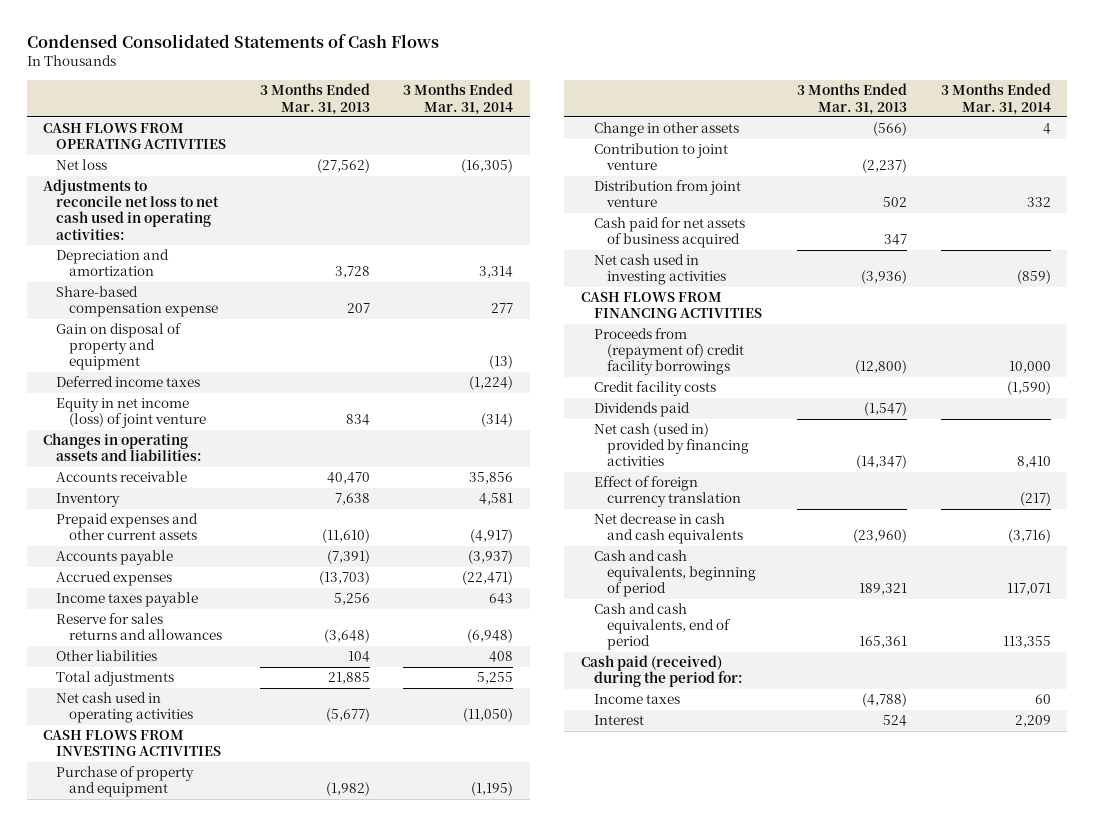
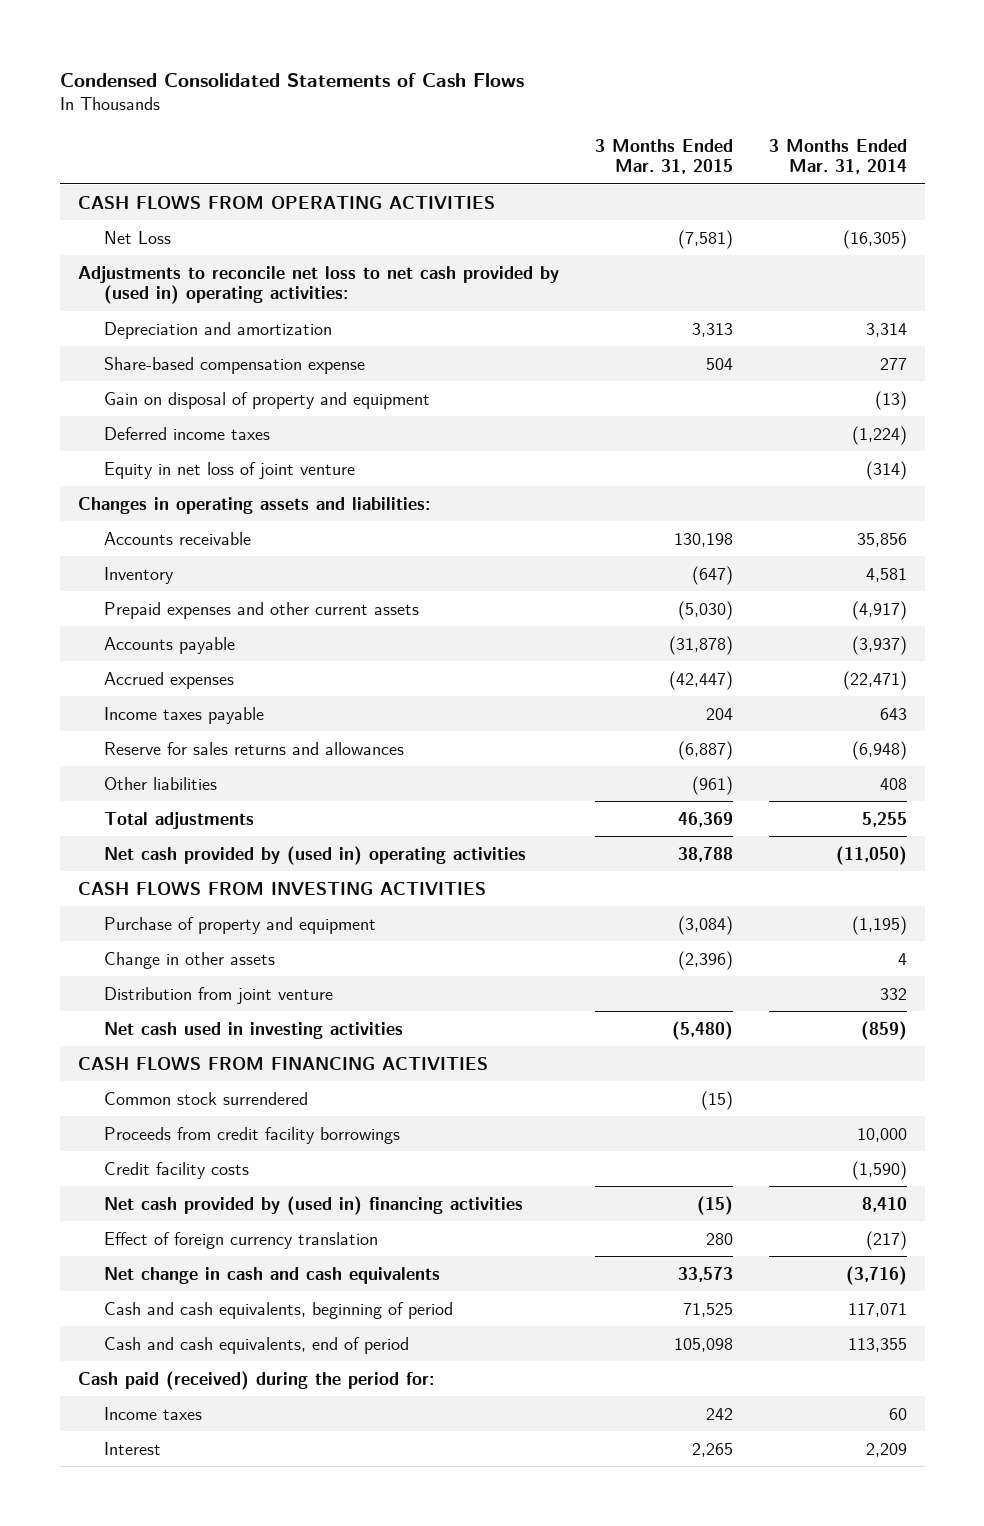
- | 3 Months Ended Mar. 31, 2013 | 3 Months Ended Mar. 31, 2014
+ | 3 Months Ended Mar. 31, 2015 | 3 Months Ended Mar. 31, 2014
- Net loss | (27,562) | (16,305)
- Adjustments to reconcile net loss to net cash used in operating activities:
+ Net Loss | (7,581) | (16,305)
+ Adjustments to reconcile net loss to net cash provided by (used in) operating activities:
- Equity in net income (loss) of joint venture | 834 | (314)
+ Equity in net loss of joint venture | | (314)
- Net cash used in operating activities | (5,677) | (11,050)
+ Net cash provided by (used in) operating activities | 38,788 | (11,050)
- Contribution to joint venture | (2,237) |
- Cash paid for net assets of business acquired | 347 |
- Proceeds from (repayment of) credit facility borrowings | (12,800) | 10,000
+ Common stock surrendered | (15) |
+ Proceeds from credit facility borrowings | | 10,000
- Dividends paid | (1,547) |
- Net cash (used in) provided by financing activities | (14,347) | 8,410
+ Net cash provided by (used in) financing activities | (15) | 8,410
- Net decrease in cash and cash equivalents | (23,960) | (3,716)
+ Net change in cash and cash equivalents | 33,573 | (3,716)

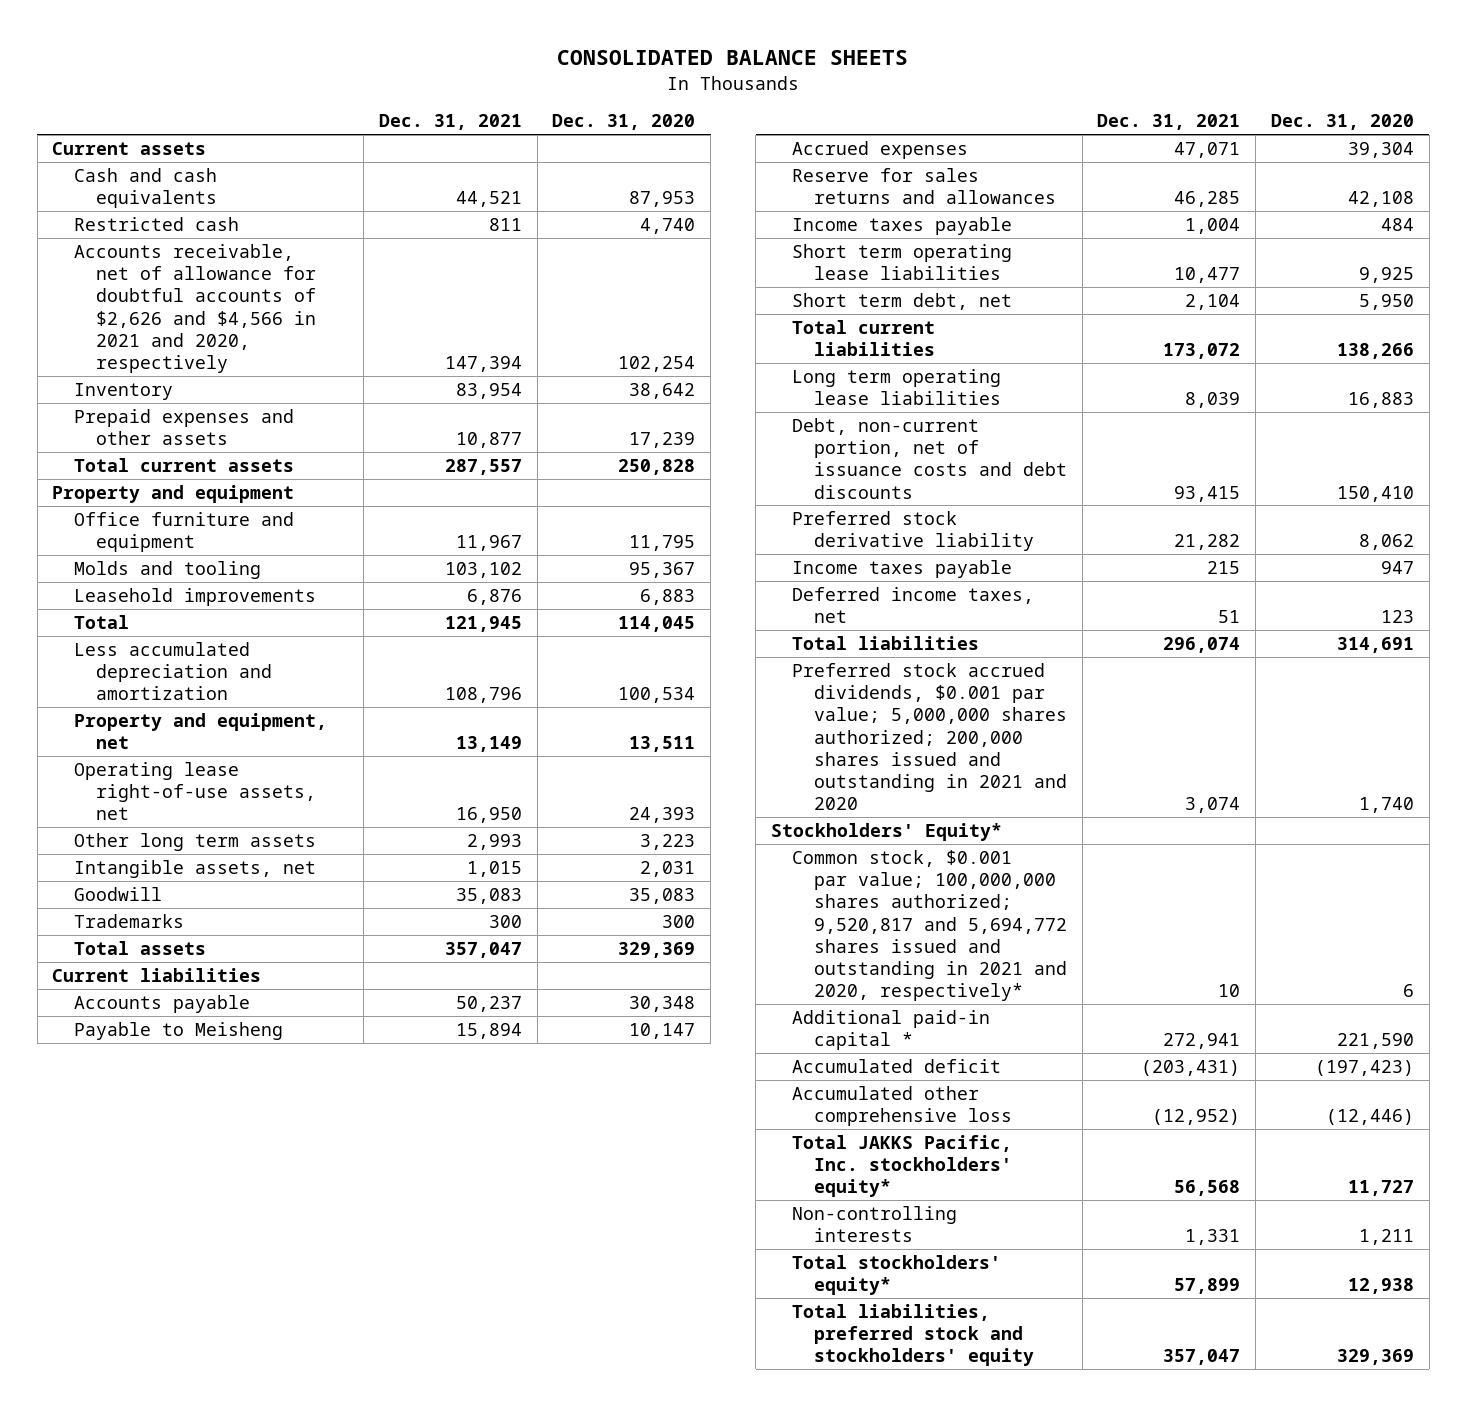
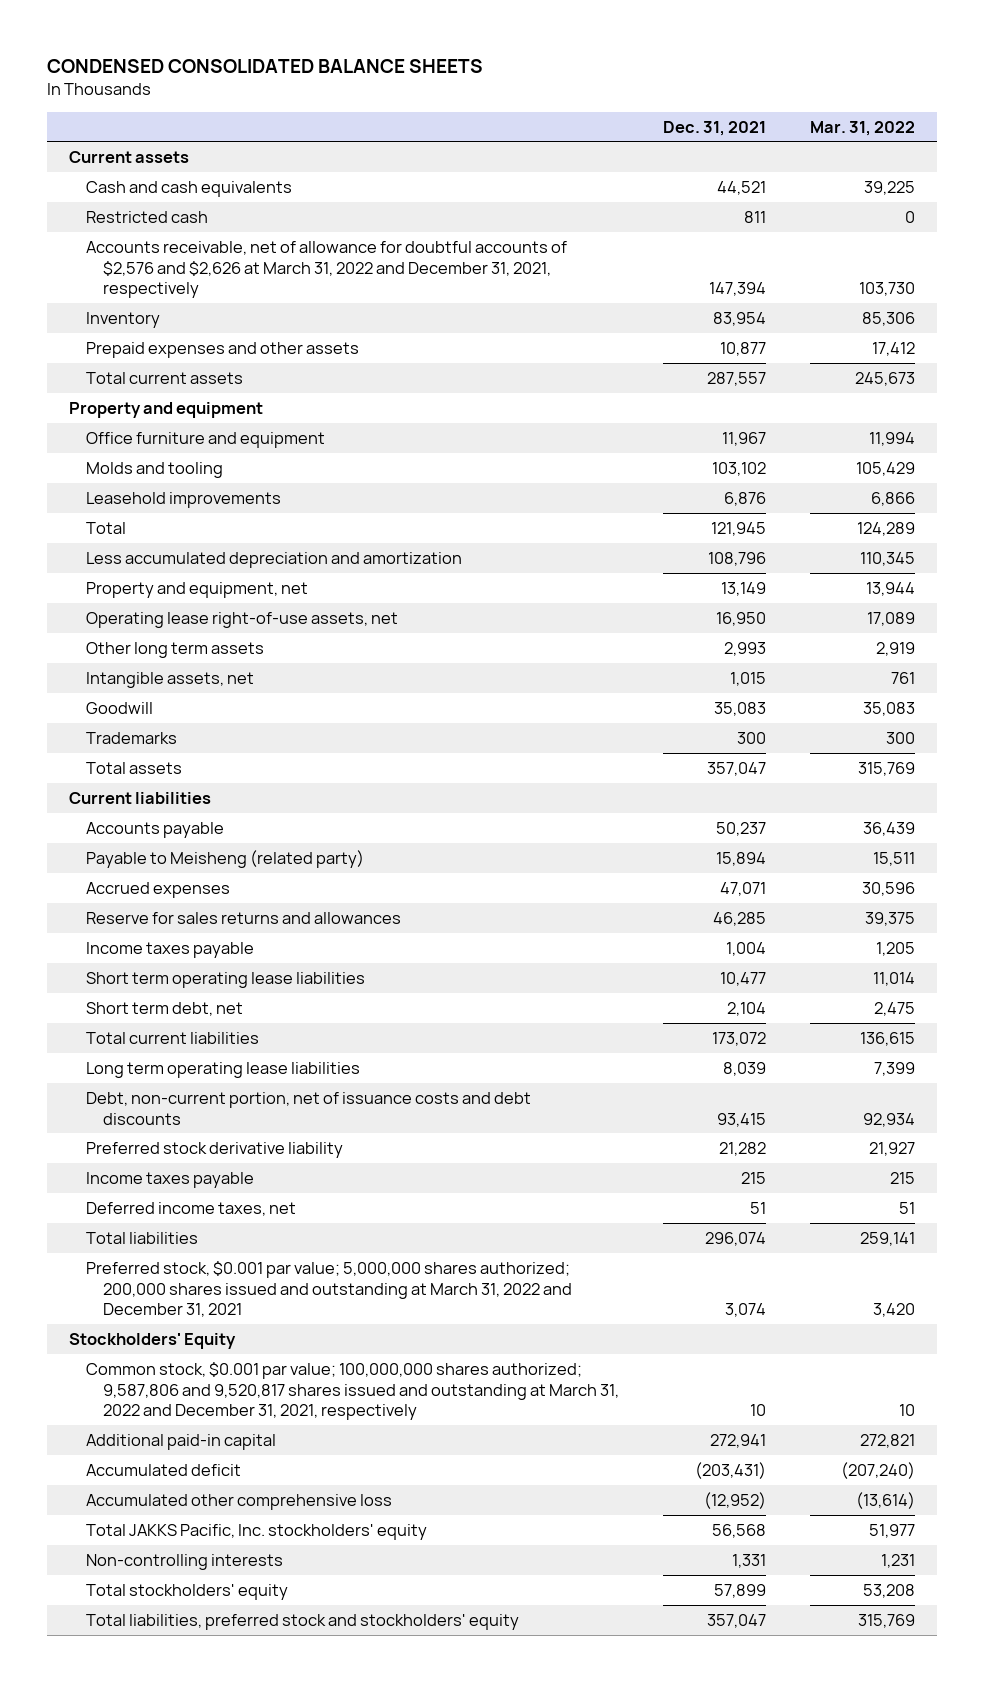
- CONSOLIDATED BALANCE SHEETS
+ CONDENSED CONSOLIDATED BALANCE SHEETS
- | Dec. 31, 2021 | Dec. 31, 2020
+ | Dec. 31, 2021 | Mar. 31, 2022
- Accounts receivable, net of allowance for doubtful accounts of $2,626 and $4,566 in 2021 and 2020, respectively | 147,394 | 102,254
+ Accounts receivable, net of allowance for doubtful accounts of $2,576 and $2,626 at March 31, 2022 and December 31, 2021, respectively | 147,394 | 103,730
- Payable to Meisheng | 15,894 | 10,147
+ Payable to Meisheng (related party) | 15,894 | 15,511
- Preferred stock accrued dividends, $0.001 par value; 5,000,000 shares authorized; 200,000 shares issued and outstanding in 2021 and 2020 | 3,074 | 1,740
- Stockholders' Equity*
- Common stock, $0.001 par value; 100,000,000 shares authorized; 9,520,817 and 5,694,772 shares issued and outstanding in 2021 and 2020, respectively* | 10 | 6
- Additional paid-in capital * | 272,941 | 221,590
+ Preferred stock, $0.001 par value; 5,000,000 shares authorized; 200,000 shares issued and outstanding at March 31, 2022 and December 31, 2021 | 3,074 | 3,420
+ Stockholders' Equity
+ Common stock, $0.001 par value; 100,000,000 shares authorized; 9,587,806 and 9,520,817 shares issued and outstanding at March 31, 2022 and December 31, 2021, respectively | 10 | 10
+ Additional paid-in capital | 272,941 | 272,821
- Total JAKKS Pacific, Inc. stockholders' equity* | 56,568 | 11,727
+ Total JAKKS Pacific, Inc. stockholders' equity | 56,568 | 51,977
- Total stockholders' equity* | 57,899 | 12,938
+ Total stockholders' equity | 57,899 | 53,208

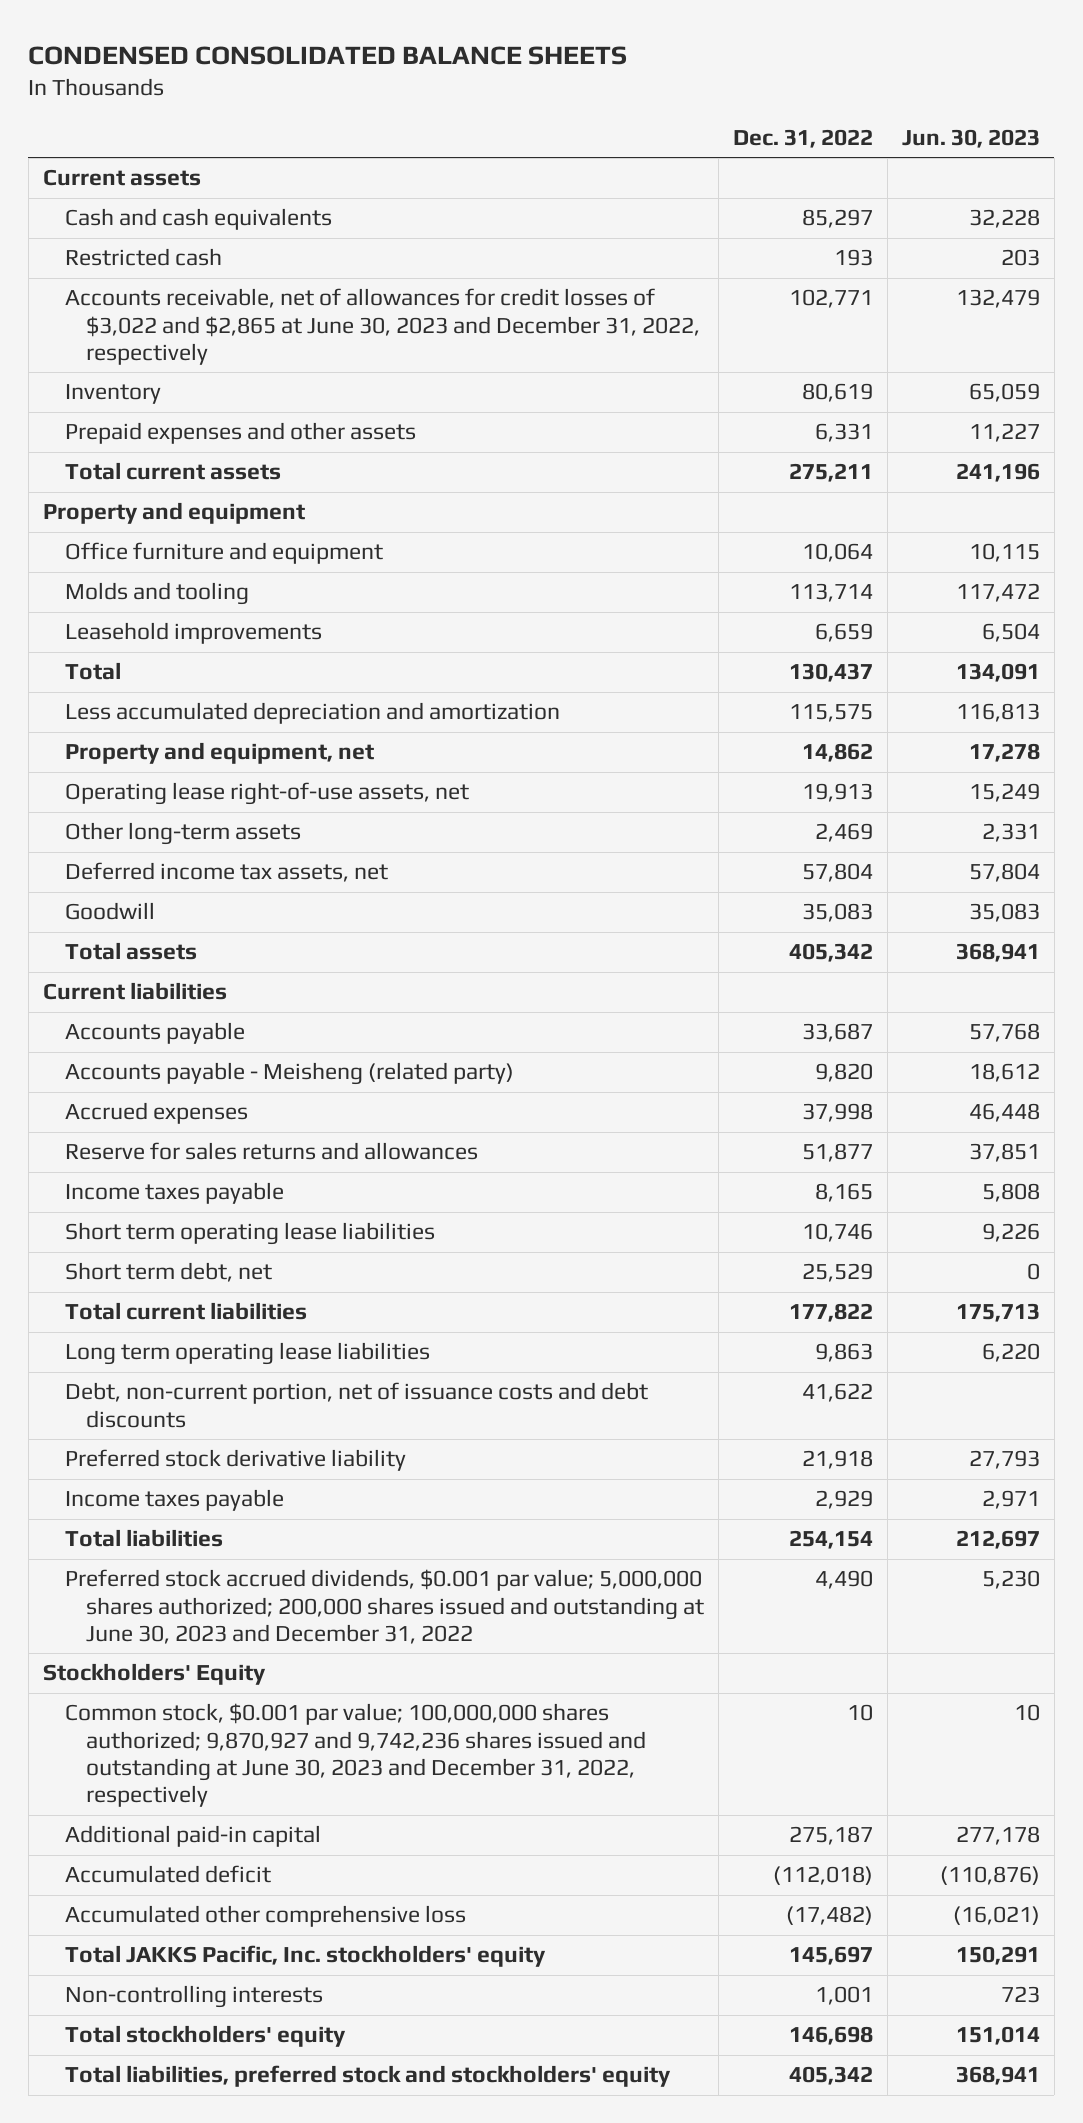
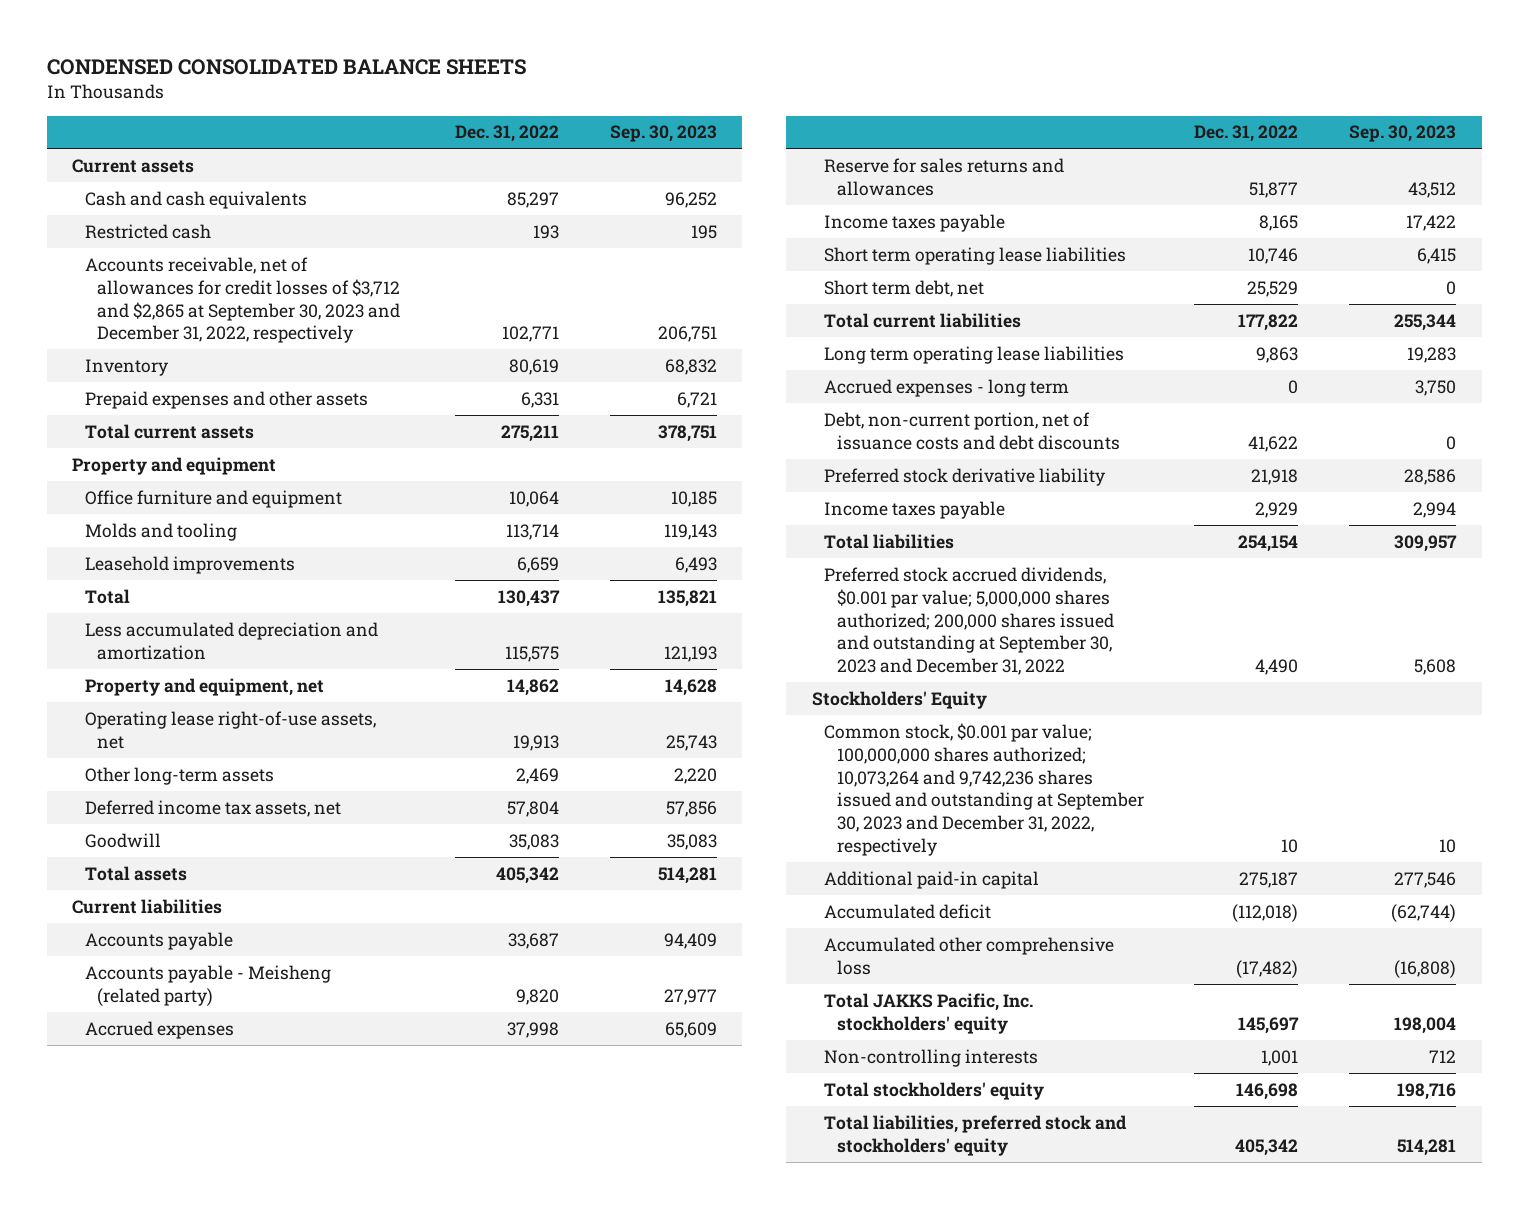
- | Dec. 31, 2022 | Jun. 30, 2023
+ | Dec. 31, 2022 | Sep. 30, 2023
- Accounts receivable, net of allowances for credit losses of $3,022 and $2,865 at June 30, 2023 and December 31, 2022, respectively | 102,771 | 132,479
+ Accounts receivable, net of allowances for credit losses of $3,712 and $2,865 at September 30, 2023 and December 31, 2022, respectively | 102,771 | 206,751
+ Accrued expenses - long term | 0 | 3,750
- Preferred stock accrued dividends, $0.001 par value; 5,000,000 shares authorized; 200,000 shares issued and outstanding at June 30, 2023 and December 31, 2022 | 4,490 | 5,230
+ Preferred stock accrued dividends, $0.001 par value; 5,000,000 shares authorized; 200,000 shares issued and outstanding at September 30, 2023 and December 31, 2022 | 4,490 | 5,608
- Common stock, $0.001 par value; 100,000,000 shares authorized; 9,870,927 and 9,742,236 shares issued and outstanding at June 30, 2023 and December 31, 2022, respectively | 10 | 10
+ Common stock, $0.001 par value; 100,000,000 shares authorized; 10,073,264 and 9,742,236 shares issued and outstanding at September 30, 2023 and December 31, 2022, respectively | 10 | 10

